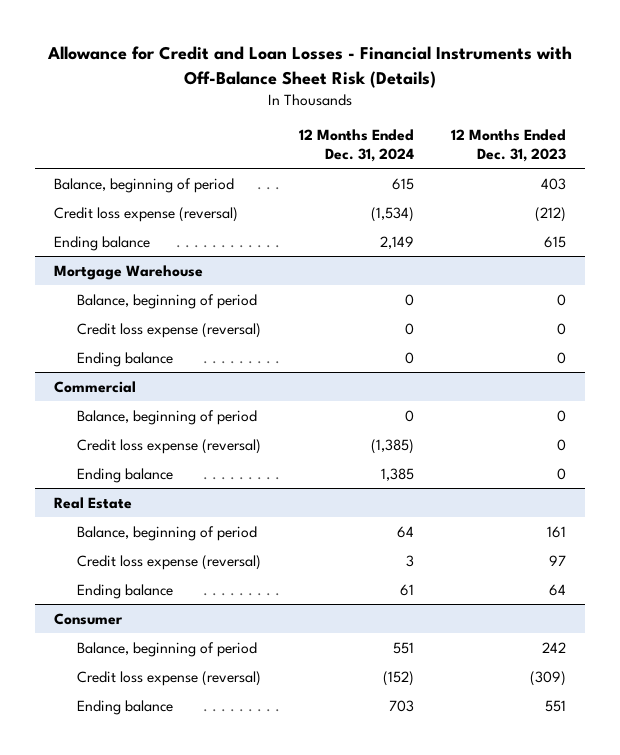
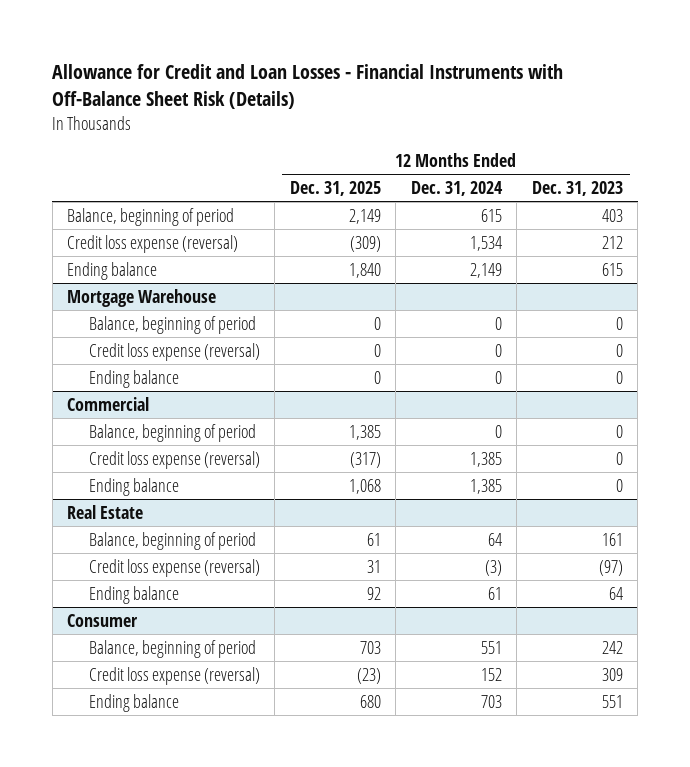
- | 12 Months Ended Dec. 31, 2024 | 12 Months Ended Dec. 31, 2023
+ | 12 Months Ended Dec. 31, 2025 | 12 Months Ended Dec. 31, 2024 | 12 Months Ended Dec. 31, 2023
- Credit loss expense (reversal) | (1,534) | (212)
+ Credit loss expense (reversal) | (309) | 1,534 | 212
@ Commercial
- Credit loss expense (reversal) | (1,385) | 0
+ Credit loss expense (reversal) | (317) | 1,385 | 0
@ Real Estate
- Credit loss expense (reversal) | 3 | 97
+ Credit loss expense (reversal) | 31 | (3) | (97)
@ Consumer
- Credit loss expense (reversal) | (152) | (309)
+ Credit loss expense (reversal) | (23) | 152 | 309

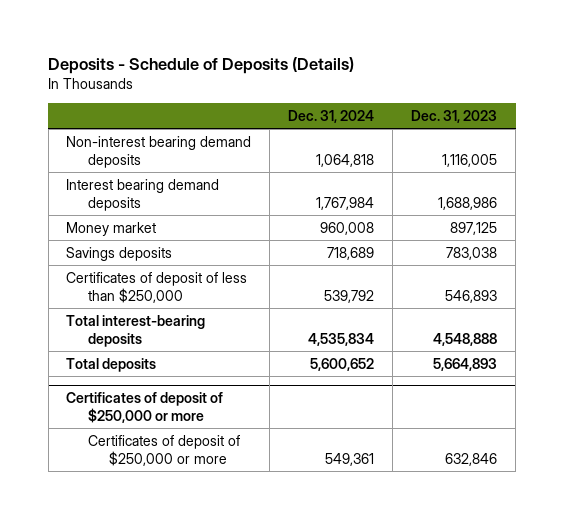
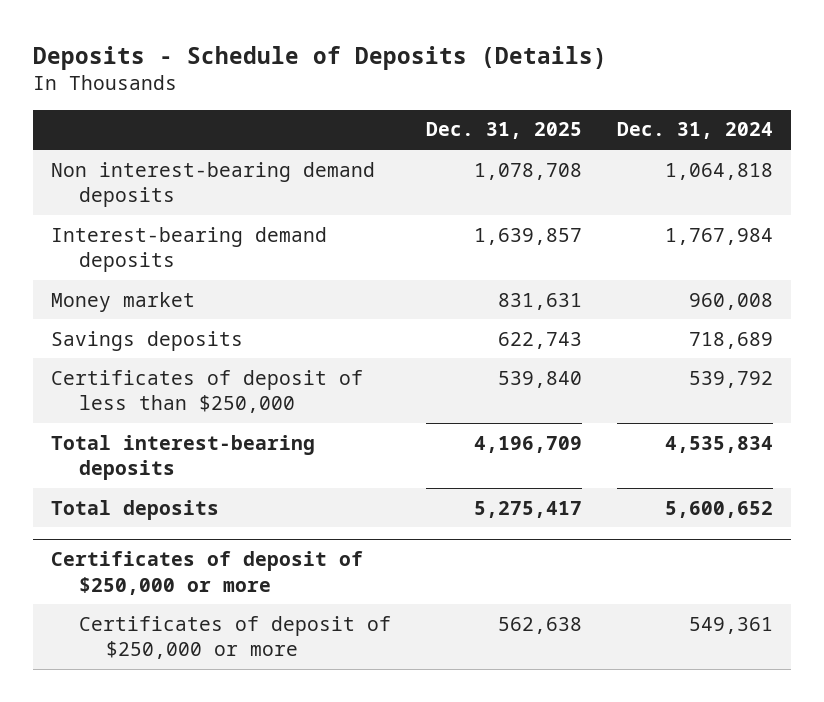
- | Dec. 31, 2024 | Dec. 31, 2023
+ | Dec. 31, 2025 | Dec. 31, 2024
- Non-interest bearing demand deposits | 1,064,818 | 1,116,005
- Interest bearing demand deposits | 1,767,984 | 1,688,986
+ Non interest-bearing demand deposits | 1,078,708 | 1,064,818
+ Interest-bearing demand deposits | 1,639,857 | 1,767,984

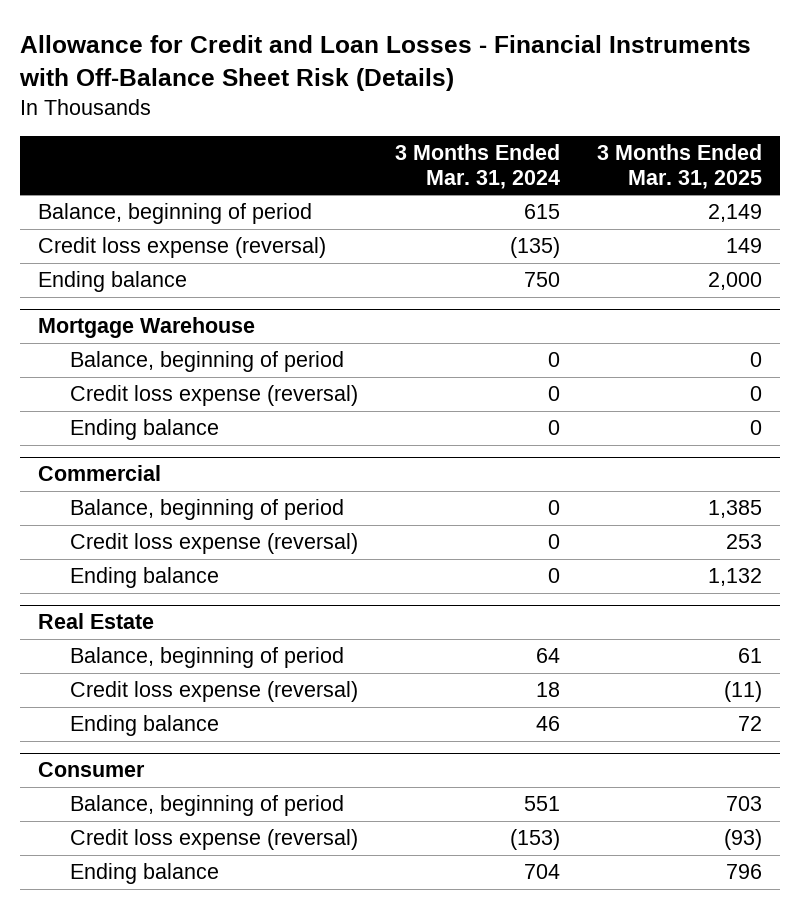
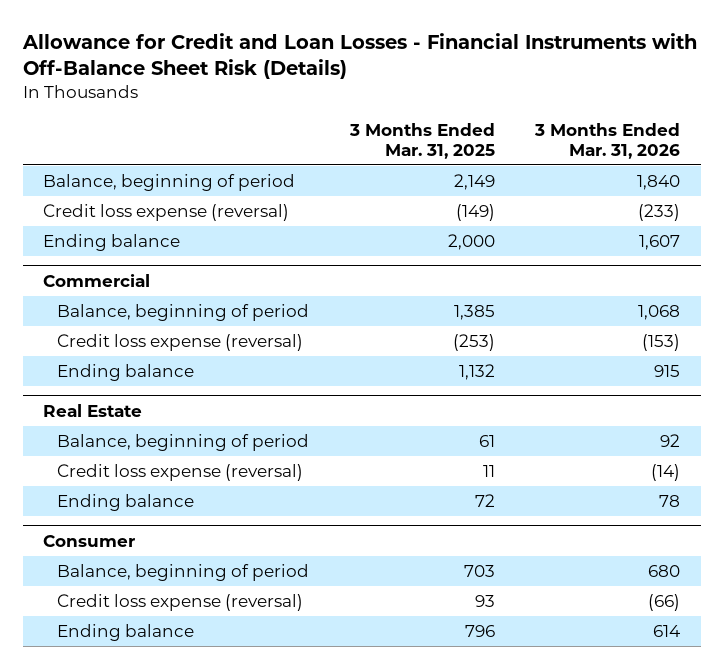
- | 3 Months Ended Mar. 31, 2024 | 3 Months Ended Mar. 31, 2025
+ | 3 Months Ended Mar. 31, 2025 | 3 Months Ended Mar. 31, 2026
- Credit loss expense (reversal) | (135) | 149
+ Credit loss expense (reversal) | (149) | (233)
- Mortgage Warehouse
- Balance, beginning of period | 0 | 0
- Credit loss expense (reversal) | 0 | 0
- Ending balance | 0 | 0
@ Commercial
- Credit loss expense (reversal) | 0 | 253
+ Credit loss expense (reversal) | (253) | (153)
@ Real Estate
- Credit loss expense (reversal) | 18 | (11)
+ Credit loss expense (reversal) | 11 | (14)
@ Consumer
- Credit loss expense (reversal) | (153) | (93)
+ Credit loss expense (reversal) | 93 | (66)

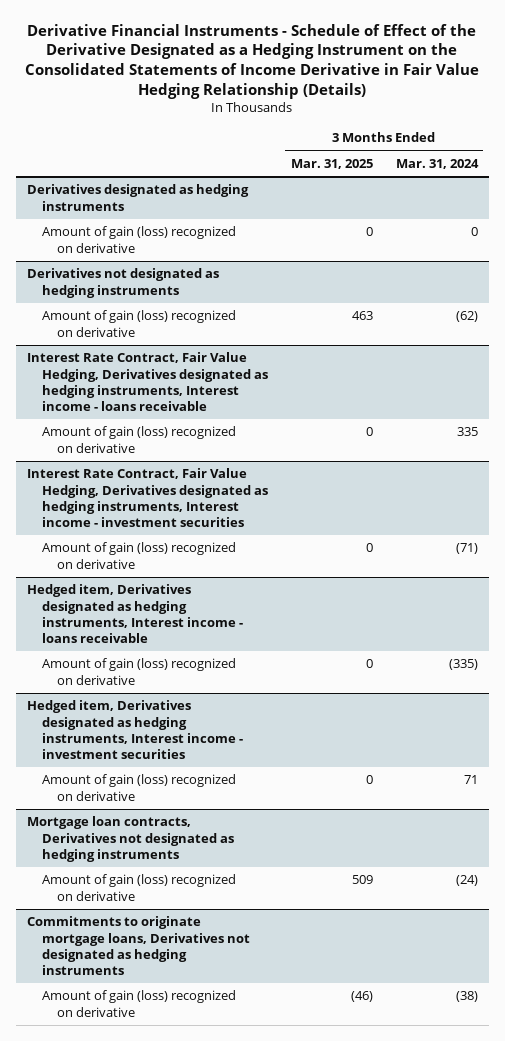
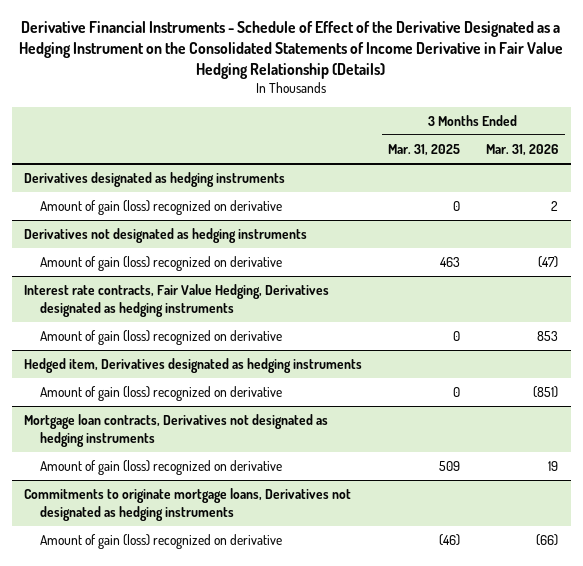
- | 3 Months Ended Mar. 31, 2025 | 3 Months Ended Mar. 31, 2024
+ | 3 Months Ended Mar. 31, 2025 | 3 Months Ended Mar. 31, 2026
- Interest Rate Contract, Fair Value Hedging, Derivatives designated as hedging instruments, Interest income - loans receivable
- Amount of gain (loss) recognized on derivative | 0 | 335
- Interest Rate Contract, Fair Value Hedging, Derivatives designated as hedging instruments, Interest income - investment securities
- Amount of gain (loss) recognized on derivative | 0 | (71)
- Hedged item, Derivatives designated as hedging instruments, Interest income - loans receivable
+ Interest rate contracts, Fair Value Hedging, Derivatives designated as hedging instruments
- Hedged item, Derivatives designated as hedging instruments, Interest income - investment securities
+ Hedged item, Derivatives designated as hedging instruments

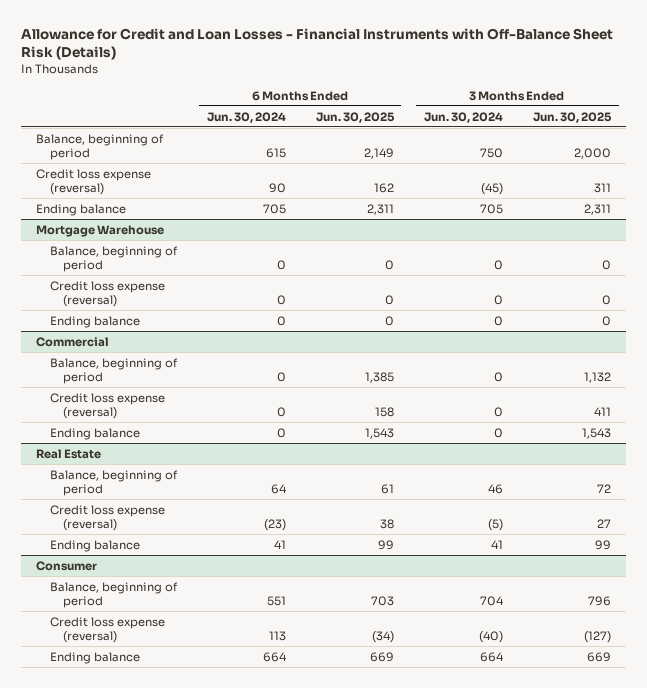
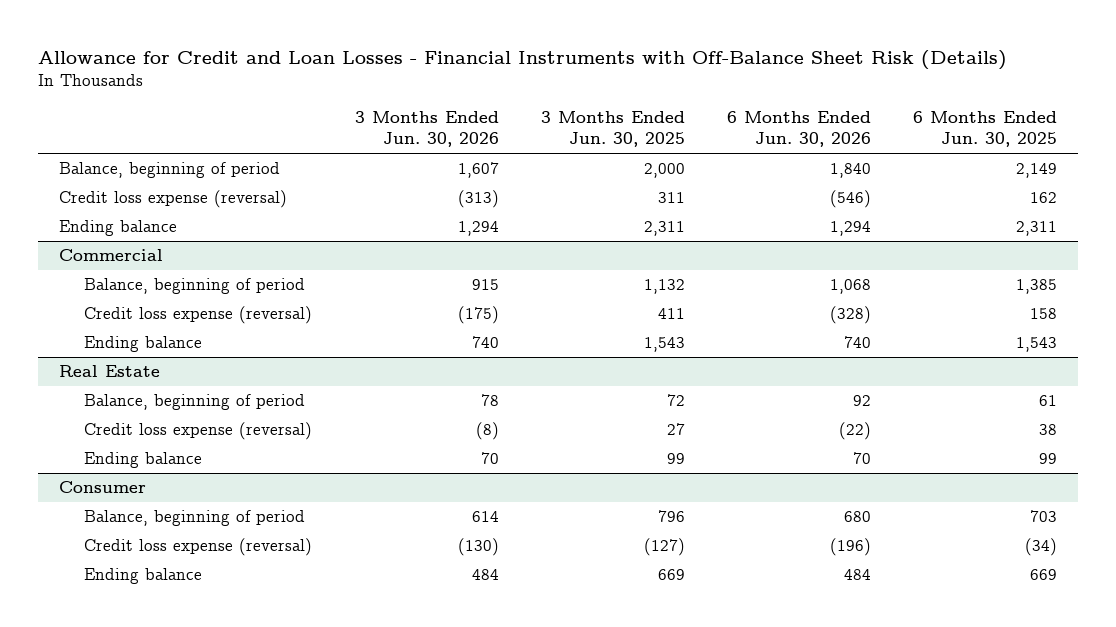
- | 6 Months Ended Jun. 30, 2024 | 6 Months Ended Jun. 30, 2025 | 3 Months Ended Jun. 30, 2024 | 3 Months Ended Jun. 30, 2025
+ | 3 Months Ended Jun. 30, 2026 | 3 Months Ended Jun. 30, 2025 | 6 Months Ended Jun. 30, 2026 | 6 Months Ended Jun. 30, 2025
- Mortgage Warehouse
- Balance, beginning of period | 0 | 0 | 0 | 0
- Credit loss expense (reversal) | 0 | 0 | 0 | 0
- Ending balance | 0 | 0 | 0 | 0

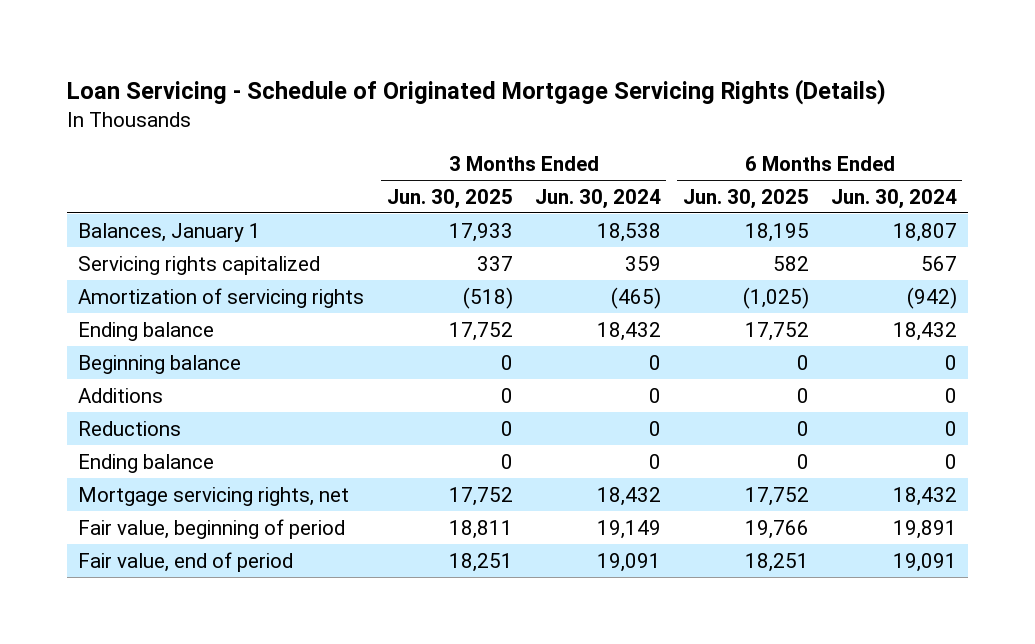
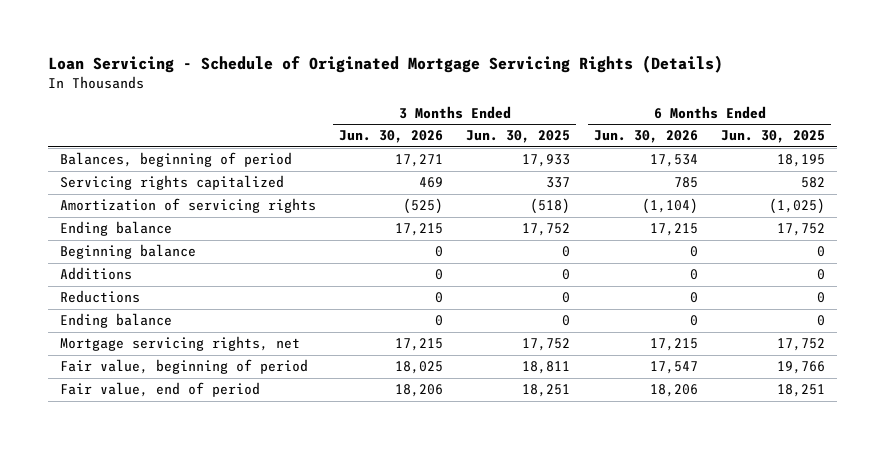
- | 3 Months Ended Jun. 30, 2025 | 3 Months Ended Jun. 30, 2024 | 6 Months Ended Jun. 30, 2025 | 6 Months Ended Jun. 30, 2024
+ | 3 Months Ended Jun. 30, 2026 | 3 Months Ended Jun. 30, 2025 | 6 Months Ended Jun. 30, 2026 | 6 Months Ended Jun. 30, 2025
- Balances, January 1 | 17,933 | 18,538 | 18,195 | 18,807
+ Balances, beginning of period | 17,271 | 17,933 | 17,534 | 18,195

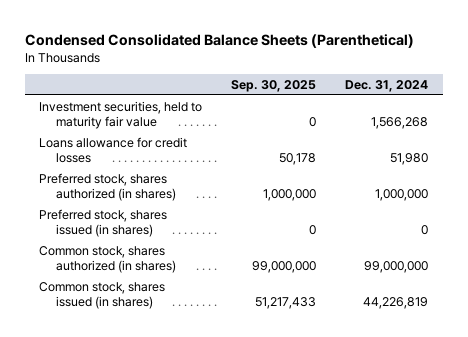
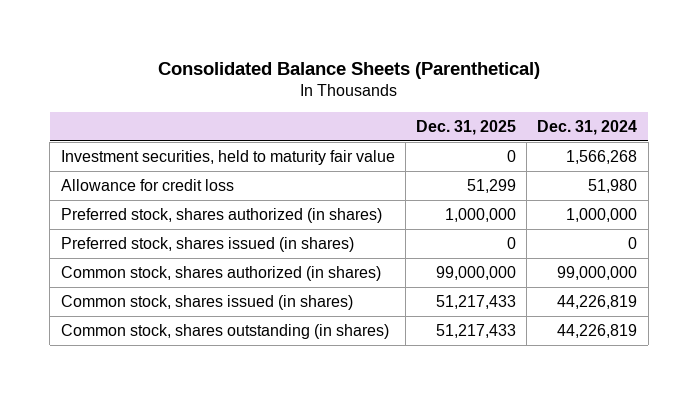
- Condensed Consolidated Balance Sheets (Parenthetical)
+ Consolidated Balance Sheets (Parenthetical)
- | Sep. 30, 2025 | Dec. 31, 2024
+ | Dec. 31, 2025 | Dec. 31, 2024
- Loans allowance for credit losses | 50,178 | 51,980
+ Allowance for credit loss | 51,299 | 51,980
+ Common stock, shares outstanding (in shares) | 51,217,433 | 44,226,819

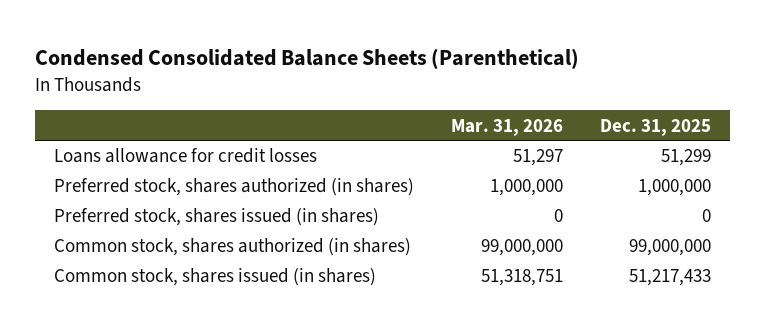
- Consolidated Balance Sheets (Parenthetical)
+ Condensed Consolidated Balance Sheets (Parenthetical)
- | Dec. 31, 2025 | Dec. 31, 2024
+ | Mar. 31, 2026 | Dec. 31, 2025
- Investment securities, held to maturity fair value | 0 | 1,566,268
- Allowance for credit loss | 51,299 | 51,980
+ Loans allowance for credit losses | 51,297 | 51,299
- Common stock, shares outstanding (in shares) | 51,217,433 | 44,226,819

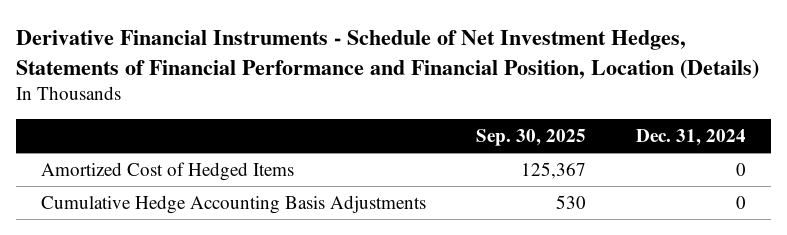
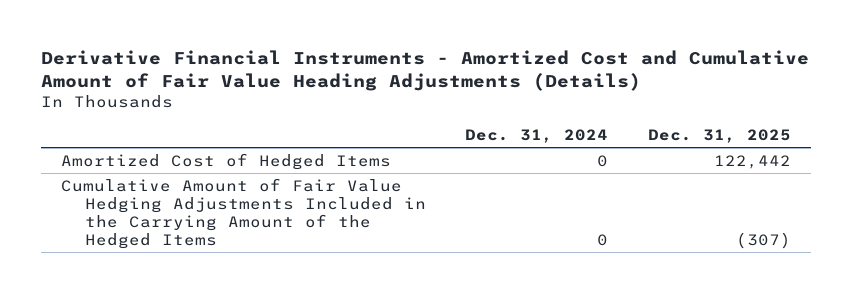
- Derivative Financial Instruments - Schedule of Net Investment Hedges, Statements of Financial Performance and Financial Position, Location (Details)
+ Derivative Financial Instruments - Amortized Cost and Cumulative Amount of Fair Value Heading Adjustments (Details)
- | Sep. 30, 2025 | Dec. 31, 2024
+ | Dec. 31, 2024 | Dec. 31, 2025
- Cumulative Hedge Accounting Basis Adjustments | 530 | 0
+ Cumulative Amount of Fair Value Hedging Adjustments Included in the Carrying Amount of the Hedged Items | 0 | (307)

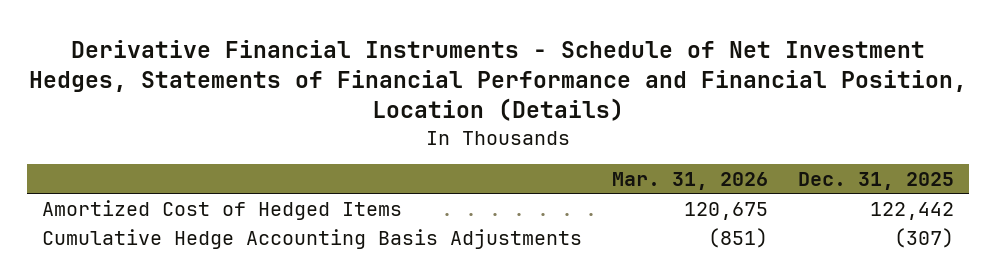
- Derivative Financial Instruments - Amortized Cost and Cumulative Amount of Fair Value Heading Adjustments (Details)
+ Derivative Financial Instruments - Schedule of Net Investment Hedges, Statements of Financial Performance and Financial Position, Location (Details)
- | Dec. 31, 2024 | Dec. 31, 2025
+ | Mar. 31, 2026 | Dec. 31, 2025
- Cumulative Amount of Fair Value Hedging Adjustments Included in the Carrying Amount of the Hedged Items | 0 | (307)
+ Cumulative Hedge Accounting Basis Adjustments | (851) | (307)

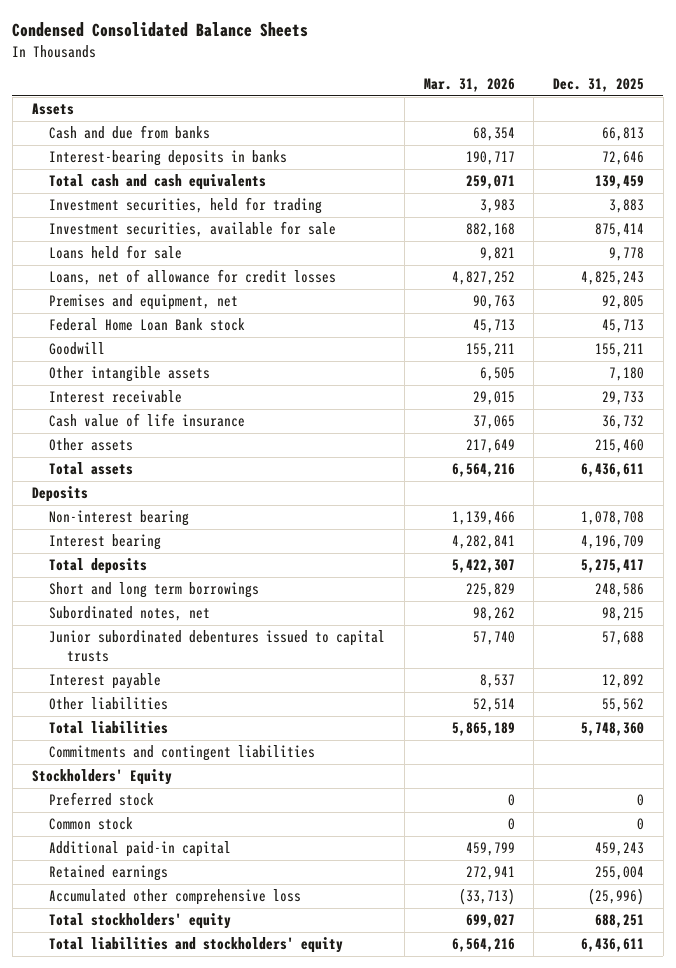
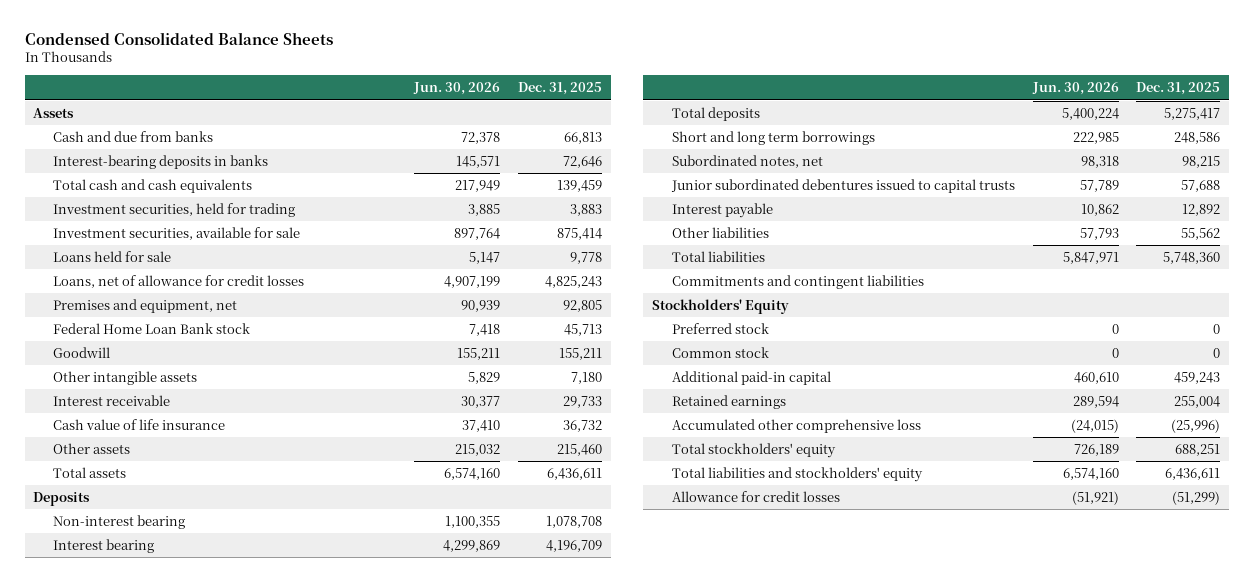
- | Mar. 31, 2026 | Dec. 31, 2025
+ | Jun. 30, 2026 | Dec. 31, 2025
+ Allowance for credit losses | (51,921) | (51,299)

